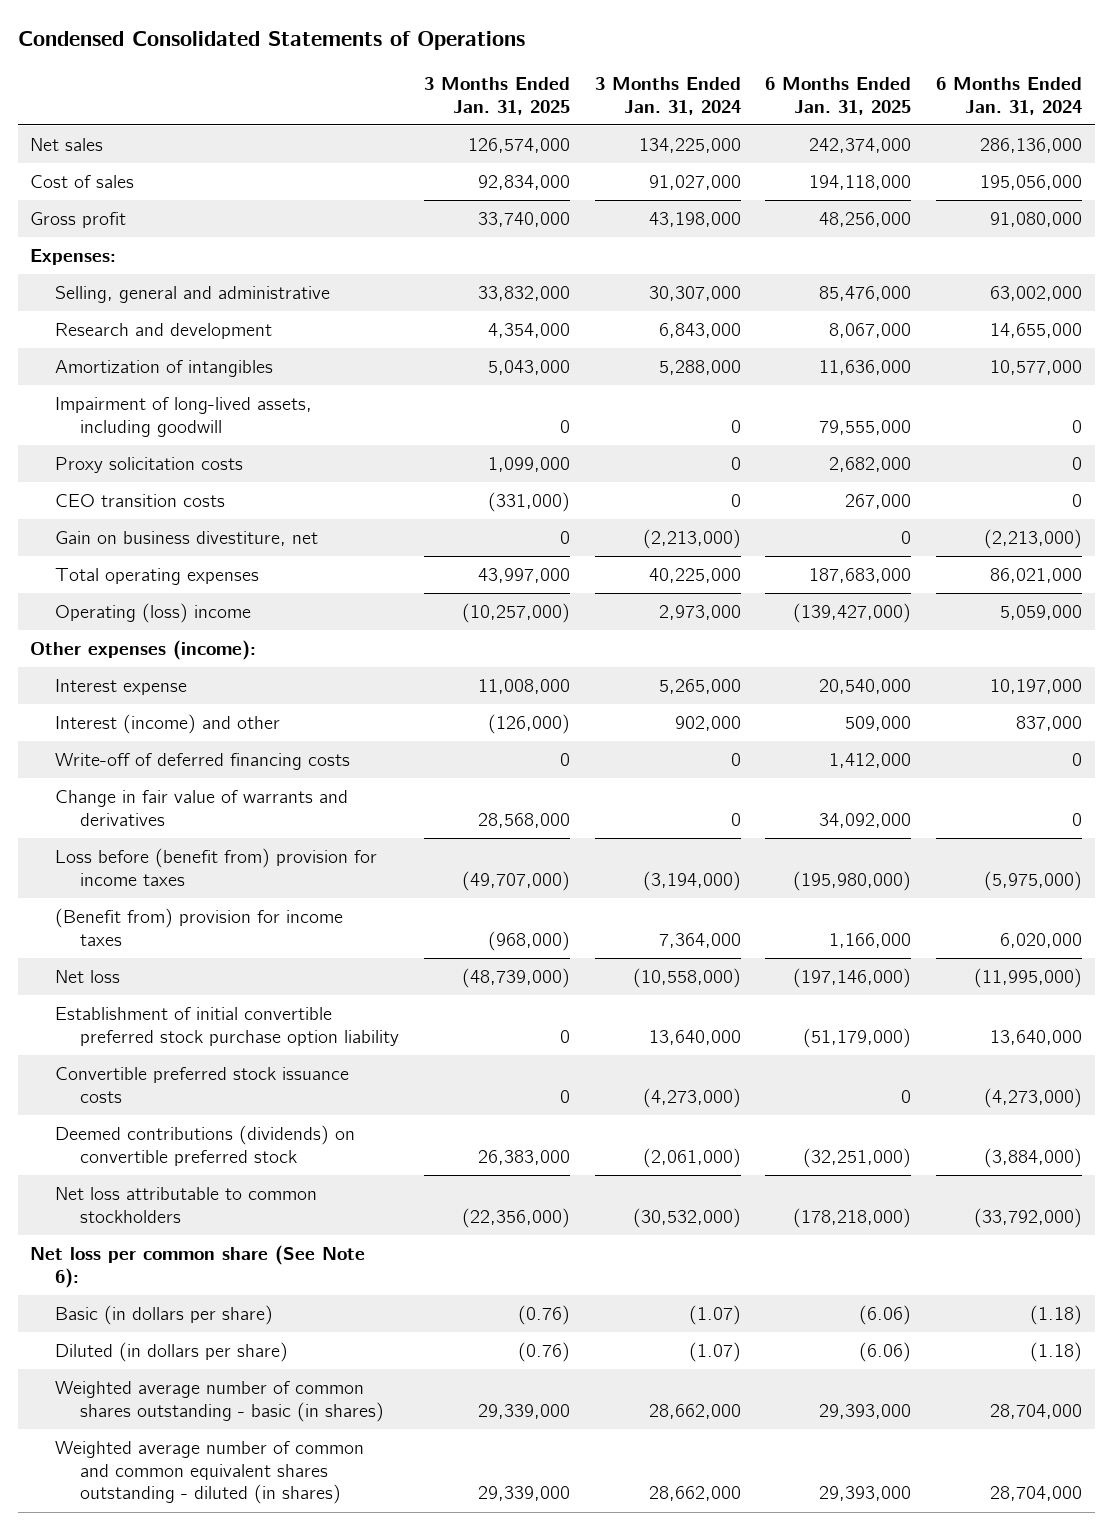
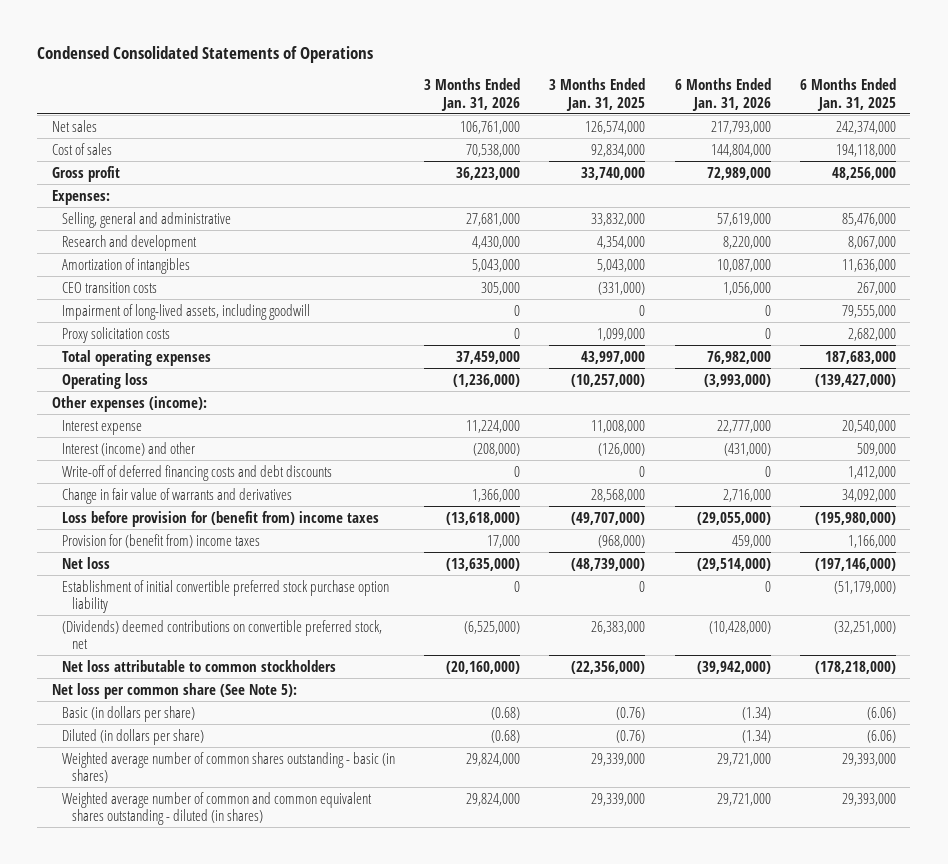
- | 3 Months Ended Jan. 31, 2025 | 3 Months Ended Jan. 31, 2024 | 6 Months Ended Jan. 31, 2025 | 6 Months Ended Jan. 31, 2024
+ | 3 Months Ended Jan. 31, 2026 | 3 Months Ended Jan. 31, 2025 | 6 Months Ended Jan. 31, 2026 | 6 Months Ended Jan. 31, 2025
moved up: CEO transition costs | 305,000 | (331,000) | 1,056,000 | 267,000
- Gain on business divestiture, net | 0 | (2,213,000) | 0 | (2,213,000)
- Operating (loss) income | (10,257,000) | 2,973,000 | (139,427,000) | 5,059,000
+ Operating loss | (1,236,000) | (10,257,000) | (3,993,000) | (139,427,000)
- Write-off of deferred financing costs | 0 | 0 | 1,412,000 | 0
+ Write-off of deferred financing costs and debt discounts | 0 | 0 | 0 | 1,412,000
- Loss before (benefit from) provision for income taxes | (49,707,000) | (3,194,000) | (195,980,000) | (5,975,000)
- (Benefit from) provision for income taxes | (968,000) | 7,364,000 | 1,166,000 | 6,020,000
+ Loss before provision for (benefit from) income taxes | (13,618,000) | (49,707,000) | (29,055,000) | (195,980,000)
+ Provision for (benefit from) income taxes | 17,000 | (968,000) | 459,000 | 1,166,000
- Convertible preferred stock issuance costs | 0 | (4,273,000) | 0 | (4,273,000)
- Deemed contributions (dividends) on convertible preferred stock | 26,383,000 | (2,061,000) | (32,251,000) | (3,884,000)
+ (Dividends) deemed contributions on convertible preferred stock, net | (6,525,000) | 26,383,000 | (10,428,000) | (32,251,000)
- Net loss per common share (See Note 6):
+ Net loss per common share (See Note 5):

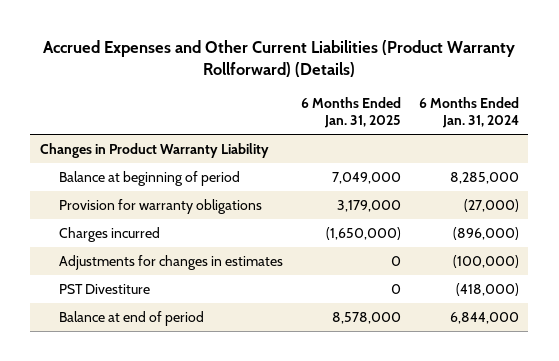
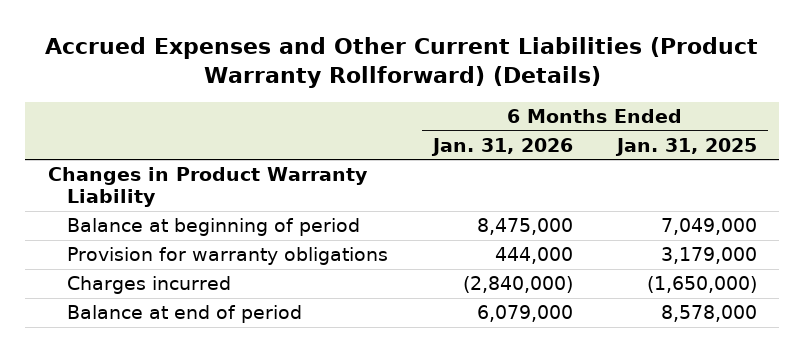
- | 6 Months Ended Jan. 31, 2025 | 6 Months Ended Jan. 31, 2024
+ | 6 Months Ended Jan. 31, 2026 | 6 Months Ended Jan. 31, 2025
- Adjustments for changes in estimates | 0 | (100,000)
- PST Divestiture | 0 | (418,000)

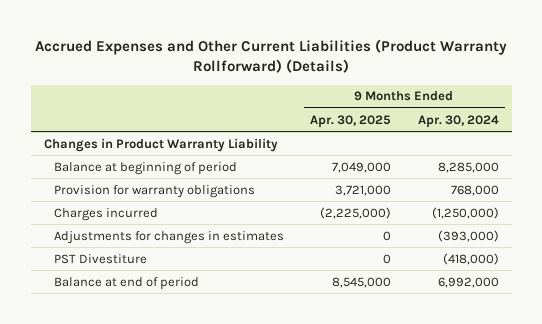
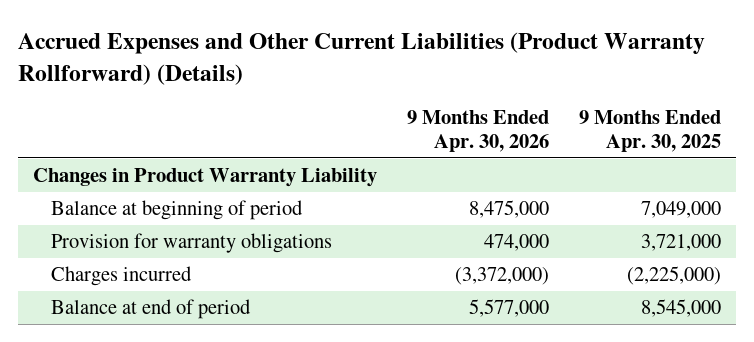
- | 9 Months Ended Apr. 30, 2025 | 9 Months Ended Apr. 30, 2024
+ | 9 Months Ended Apr. 30, 2026 | 9 Months Ended Apr. 30, 2025
- Adjustments for changes in estimates | 0 | (393,000)
- PST Divestiture | 0 | (418,000)

